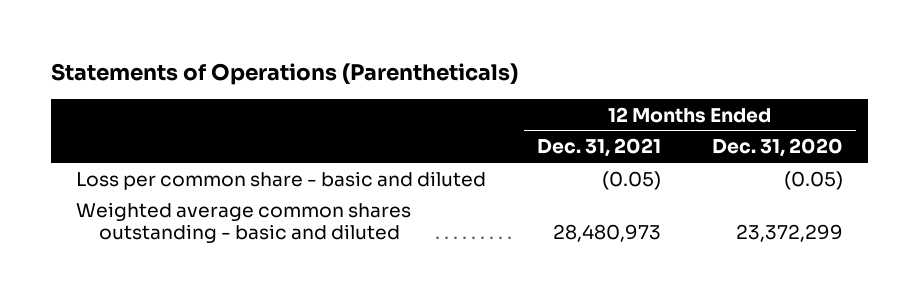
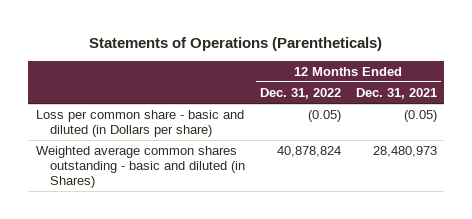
- | 12 Months Ended Dec. 31, 2021 | 12 Months Ended Dec. 31, 2020
+ | 12 Months Ended Dec. 31, 2022 | 12 Months Ended Dec. 31, 2021
- Loss per common share - basic and diluted | (0.05) | (0.05)
- Weighted average common shares outstanding - basic and diluted | 28,480,973 | 23,372,299
+ Loss per common share - basic and diluted (in Dollars per share) | (0.05) | (0.05)
+ Weighted average common shares outstanding - basic and diluted (in Shares) | 40,878,824 | 28,480,973

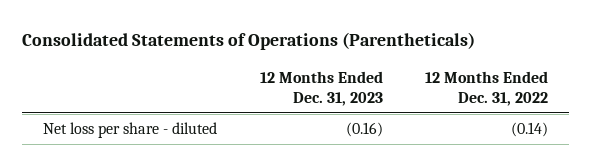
- Statements of Operations (Parentheticals)
+ Consolidated Statements of Operations (Parentheticals)
- | 12 Months Ended Dec. 31, 2022 | 12 Months Ended Dec. 31, 2021
+ | 12 Months Ended Dec. 31, 2023 | 12 Months Ended Dec. 31, 2022
- Loss per common share - basic and diluted (in Dollars per share) | (0.05) | (0.05)
- Weighted average common shares outstanding - basic and diluted (in Shares) | 40,878,824 | 28,480,973
+ Net loss per share - diluted | (0.16) | (0.14)

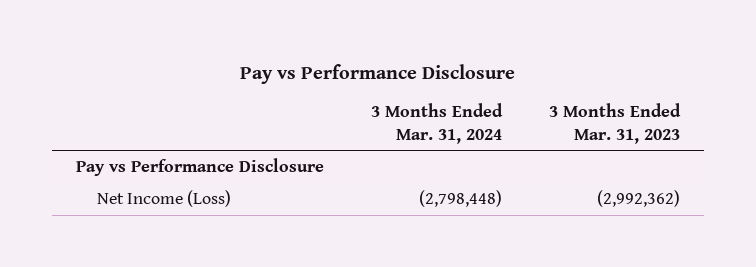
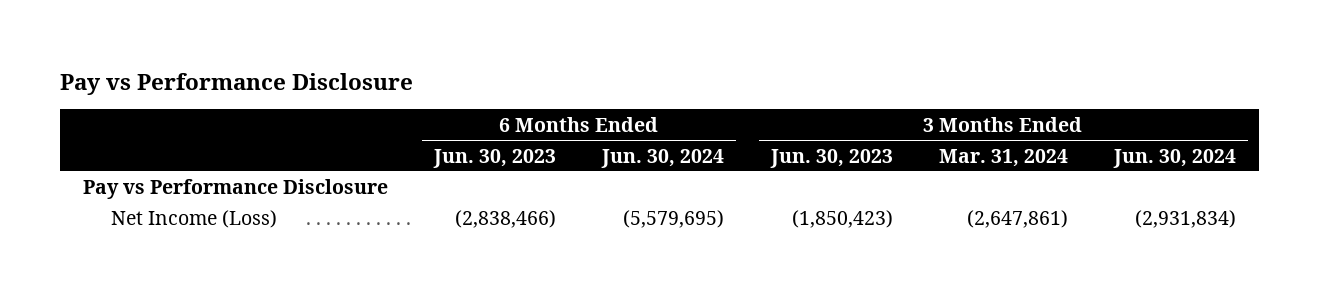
- | 3 Months Ended Mar. 31, 2024 | 3 Months Ended Mar. 31, 2023
+ | 6 Months Ended Jun. 30, 2023 | 6 Months Ended Jun. 30, 2024 | 3 Months Ended Jun. 30, 2023 | 3 Months Ended Mar. 31, 2024 | 3 Months Ended Jun. 30, 2024
- Net Income (Loss) | (2,798,448) | (2,992,362)
+ Net Income (Loss) | (2,838,466) | (5,579,695) | (1,850,423) | (2,647,861) | (2,931,834)

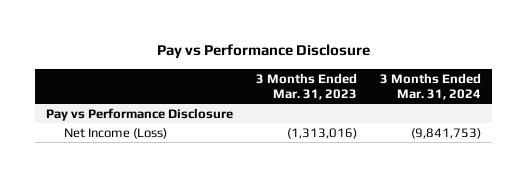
- | 6 Months Ended Jun. 30, 2023 | 6 Months Ended Jun. 30, 2024 | 3 Months Ended Jun. 30, 2023 | 3 Months Ended Mar. 31, 2024 | 3 Months Ended Jun. 30, 2024
+ | 3 Months Ended Mar. 31, 2023 | 3 Months Ended Mar. 31, 2024
- Net Income (Loss) | (2,838,466) | (5,579,695) | (1,850,423) | (2,647,861) | (2,931,834)
+ Net Income (Loss) | (1,313,016) | (9,841,753)

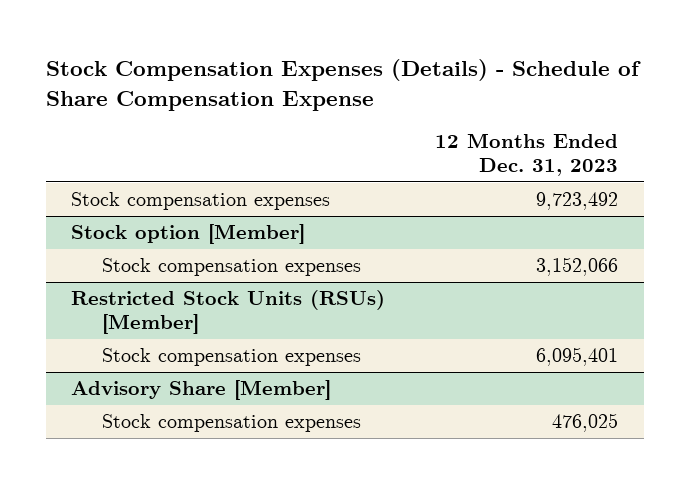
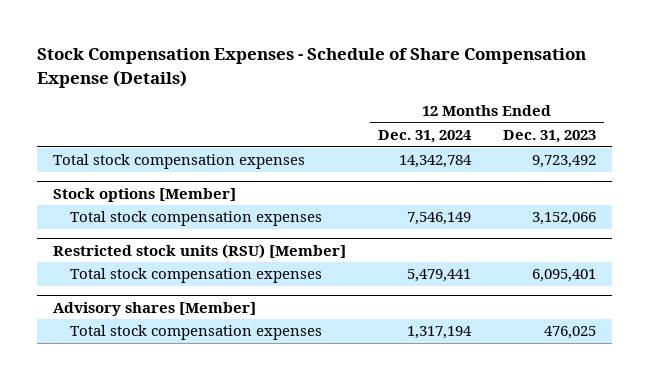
- Stock Compensation Expenses (Details) - Schedule of Share Compensation Expense
+ Stock Compensation Expenses - Schedule of Share Compensation Expense (Details)
- | 12 Months Ended Dec. 31, 2023
+ | 12 Months Ended Dec. 31, 2024 | 12 Months Ended Dec. 31, 2023
- Stock compensation expenses | 9,723,492
- Stock option [Member]
- Stock compensation expenses | 3,152,066
- Restricted Stock Units (RSUs) [Member]
- Stock compensation expenses | 6,095,401
- Advisory Share [Member]
- Stock compensation expenses | 476,025
+ Total stock compensation expenses | 14,342,784 | 9,723,492
+ Stock options [Member]
+ Total stock compensation expenses | 7,546,149 | 3,152,066
+ Restricted stock units (RSU) [Member]
+ Total stock compensation expenses | 5,479,441 | 6,095,401
+ Advisory shares [Member]
+ Total stock compensation expenses | 1,317,194 | 476,025

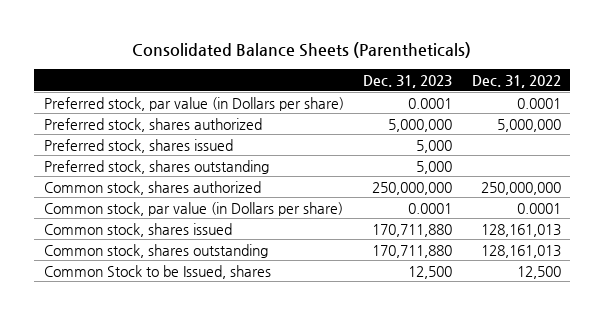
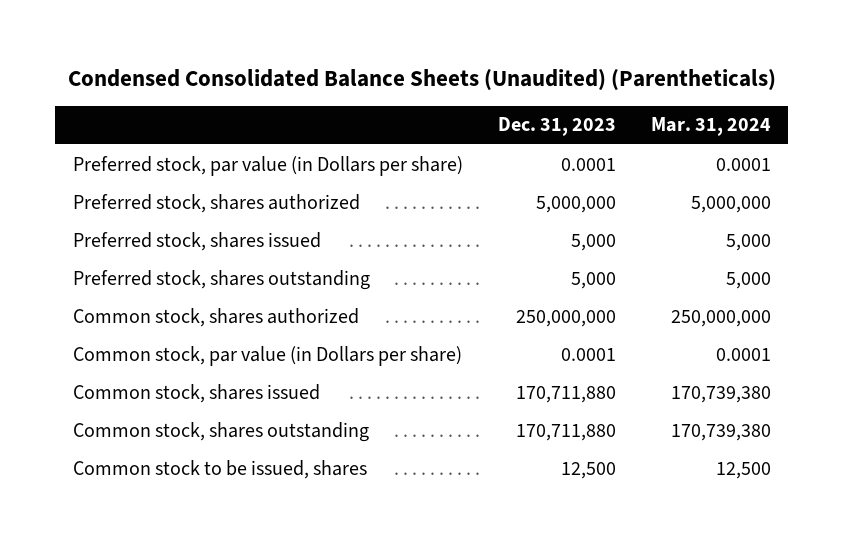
- Consolidated Balance Sheets (Parentheticals)
+ Condensed Consolidated Balance Sheets (Unaudited) (Parentheticals)
- | Dec. 31, 2023 | Dec. 31, 2022
+ | Dec. 31, 2023 | Mar. 31, 2024
- Common Stock to be Issued, shares | 12,500 | 12,500
+ Common stock to be issued, shares | 12,500 | 12,500

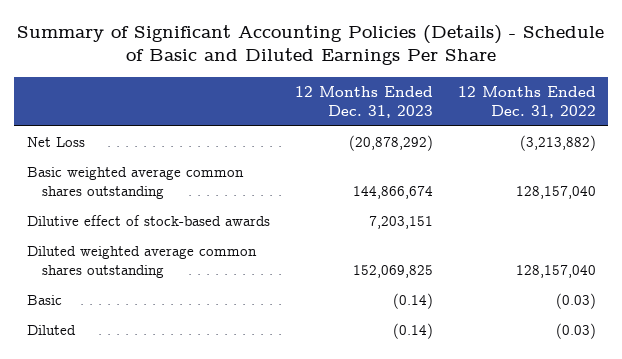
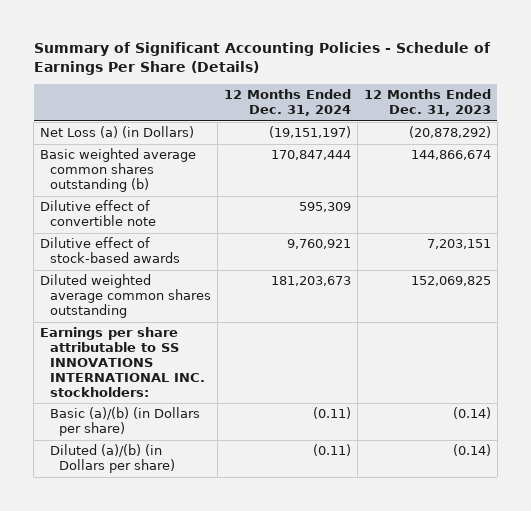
- Summary of Significant Accounting Policies (Details) - Schedule of Basic and Diluted Earnings Per Share
+ Summary of Significant Accounting Policies - Schedule of Earnings Per Share (Details)
- | 12 Months Ended Dec. 31, 2023 | 12 Months Ended Dec. 31, 2022
+ | 12 Months Ended Dec. 31, 2024 | 12 Months Ended Dec. 31, 2023
- Net Loss | (20,878,292) | (3,213,882)
- Basic weighted average common shares outstanding | 144,866,674 | 128,157,040
+ Net Loss (a) (in Dollars) | (19,151,197) | (20,878,292)
+ Basic weighted average common shares outstanding (b) | 170,847,444 | 144,866,674
+ Dilutive effect of convertible note | 595,309 |
- Basic | (0.14) | (0.03)
- Diluted | (0.14) | (0.03)
+ Earnings per share attributable to SS INNOVATIONS INTERNATIONAL INC. stockholders:
+ Basic (a)/(b) (in Dollars per share) | (0.11) | (0.14)
+ Diluted (a)/(b) (in Dollars per share) | (0.11) | (0.14)

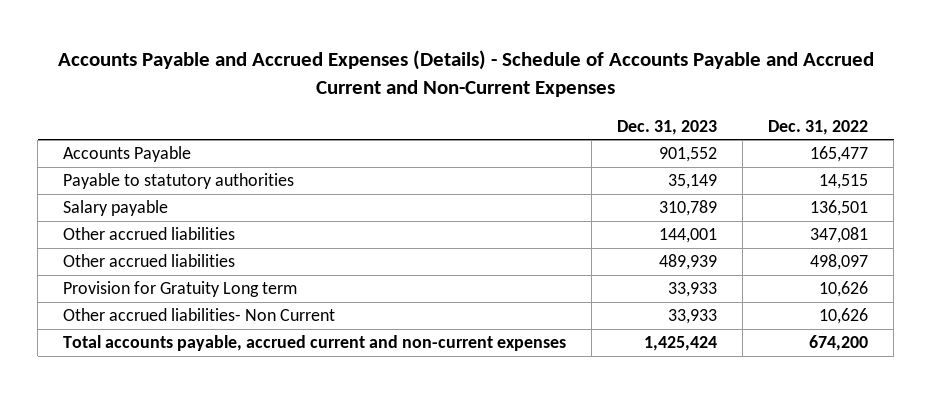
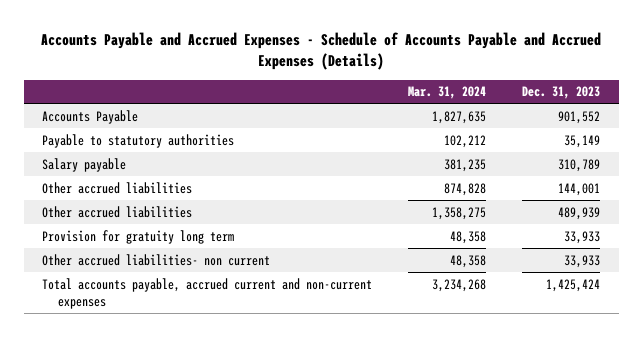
- Accounts Payable and Accrued Expenses (Details) - Schedule of Accounts Payable and Accrued Current and Non-Current Expenses
+ Accounts Payable and Accrued Expenses - Schedule of Accounts Payable and Accrued Expenses (Details)
- | Dec. 31, 2023 | Dec. 31, 2022
+ | Mar. 31, 2024 | Dec. 31, 2023
- Provision for Gratuity Long term | 33,933 | 10,626
- Other accrued liabilities- Non Current | 33,933 | 10,626
+ Provision for gratuity long term | 48,358 | 33,933
+ Other accrued liabilities- non current | 48,358 | 33,933

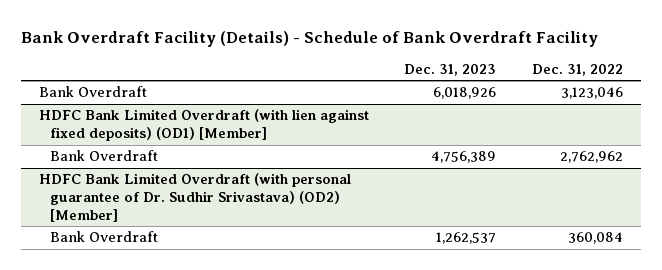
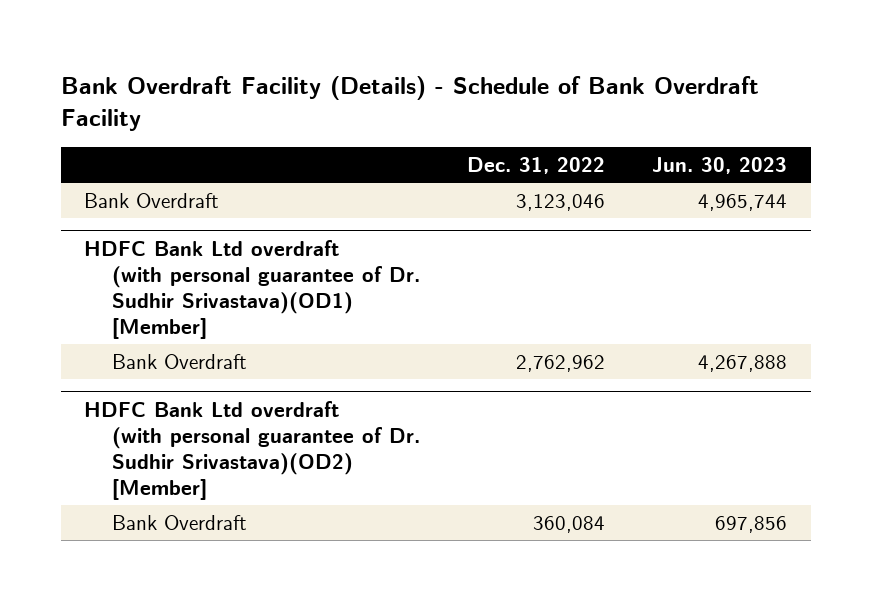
- | Dec. 31, 2023 | Dec. 31, 2022
+ | Dec. 31, 2022 | Jun. 30, 2023
- HDFC Bank Limited Overdraft (with lien against fixed deposits) (OD1) [Member]
+ HDFC Bank Ltd overdraft (with personal guarantee of Dr. Sudhir Srivastava)(OD1) [Member]
- HDFC Bank Limited Overdraft (with personal guarantee of Dr. Sudhir Srivastava) (OD2) [Member]
+ HDFC Bank Ltd overdraft (with personal guarantee of Dr. Sudhir Srivastava)(OD2) [Member]

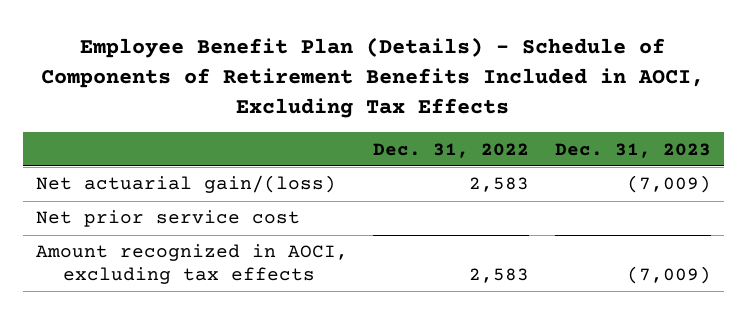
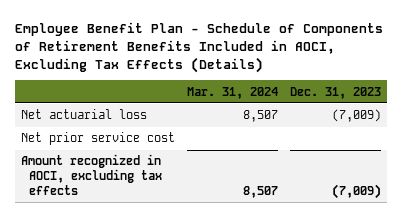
- Employee Benefit Plan (Details) - Schedule of Components of Retirement Benefits Included in AOCI, Excluding Tax Effects
+ Employee Benefit Plan - Schedule of Components of Retirement Benefits Included in AOCI, Excluding Tax Effects (Details)
- | Dec. 31, 2022 | Dec. 31, 2023
+ | Mar. 31, 2024 | Dec. 31, 2023
- Net actuarial gain/(loss) | 2,583 | (7,009)
+ Net actuarial loss | 8,507 | (7,009)

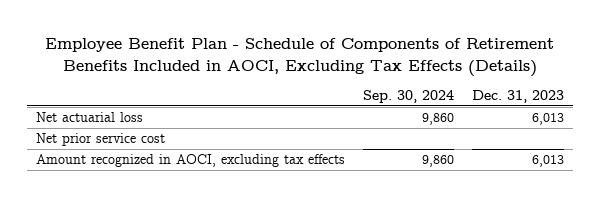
- | Mar. 31, 2024 | Dec. 31, 2023
+ | Sep. 30, 2024 | Dec. 31, 2023
- Net actuarial loss | 8,507 | (7,009)
+ Net actuarial loss | 9,860 | 6,013
- Amount recognized in AOCI, excluding tax effects | 8,507 | (7,009)
+ Amount recognized in AOCI, excluding tax effects | 9,860 | 6,013

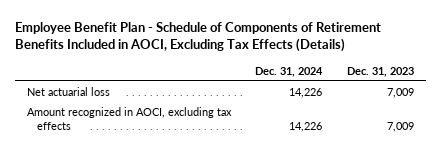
- | Sep. 30, 2024 | Dec. 31, 2023
+ | Dec. 31, 2024 | Dec. 31, 2023
- Net actuarial loss | 9,860 | 6,013
- Net prior service cost
- Amount recognized in AOCI, excluding tax effects | 9,860 | 6,013
+ Net actuarial loss | 14,226 | 7,009
+ Amount recognized in AOCI, excluding tax effects | 14,226 | 7,009

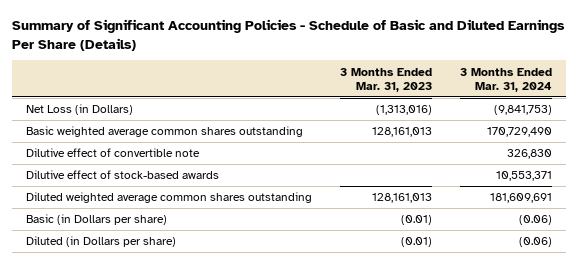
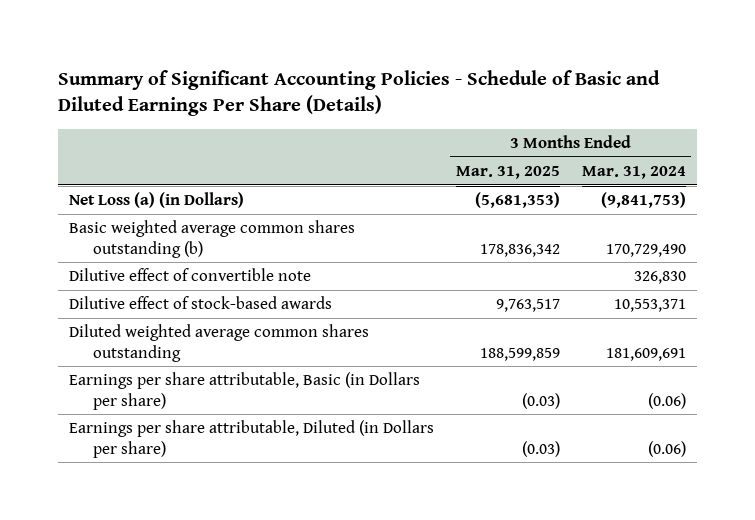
- | 3 Months Ended Mar. 31, 2023 | 3 Months Ended Mar. 31, 2024
+ | 3 Months Ended Mar. 31, 2025 | 3 Months Ended Mar. 31, 2024
- Net Loss (in Dollars) | (1,313,016) | (9,841,753)
- Basic weighted average common shares outstanding | 128,161,013 | 170,729,490
+ Net Loss (a) (in Dollars) | (5,681,353) | (9,841,753)
+ Basic weighted average common shares outstanding (b) | 178,836,342 | 170,729,490
- Basic (in Dollars per share) | (0.01) | (0.06)
- Diluted (in Dollars per share) | (0.01) | (0.06)
+ Earnings per share attributable, Basic (in Dollars per share) | (0.03) | (0.06)
+ Earnings per share attributable, Diluted (in Dollars per share) | (0.03) | (0.06)

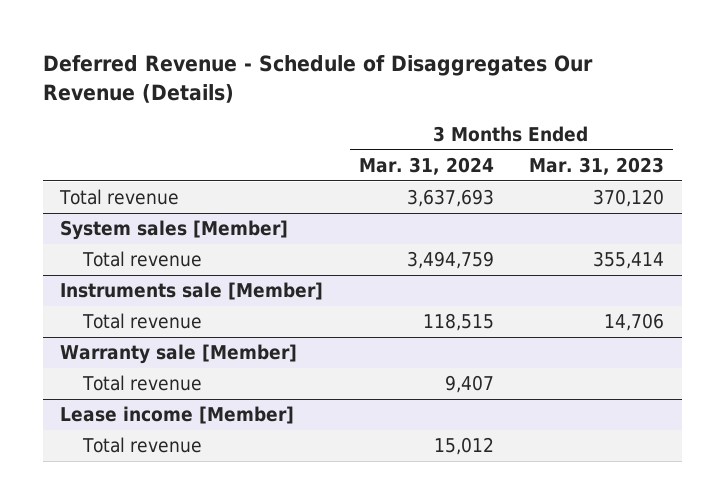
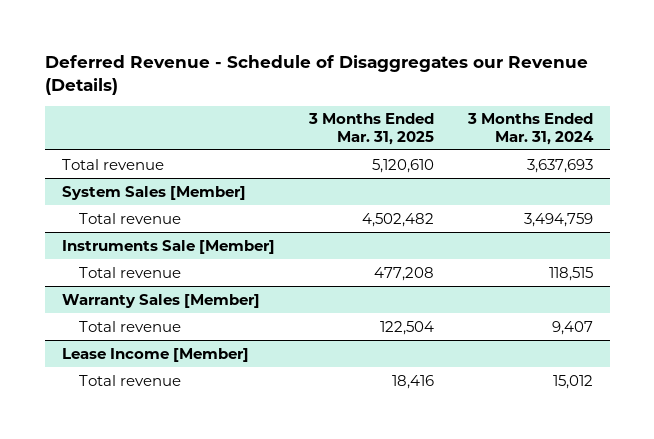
- Deferred Revenue - Schedule of Disaggregates Our Revenue (Details)
+ Deferred Revenue - Schedule of Disaggregates our Revenue (Details)
- | 3 Months Ended Mar. 31, 2024 | 3 Months Ended Mar. 31, 2023
+ | 3 Months Ended Mar. 31, 2025 | 3 Months Ended Mar. 31, 2024
- System sales [Member]
+ System Sales [Member]
- Instruments sale [Member]
+ Instruments Sale [Member]
- Warranty sale [Member]
+ Warranty Sales [Member]
- Lease income [Member]
+ Lease Income [Member]

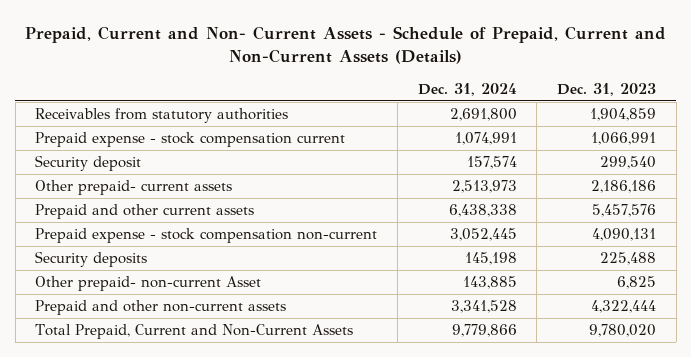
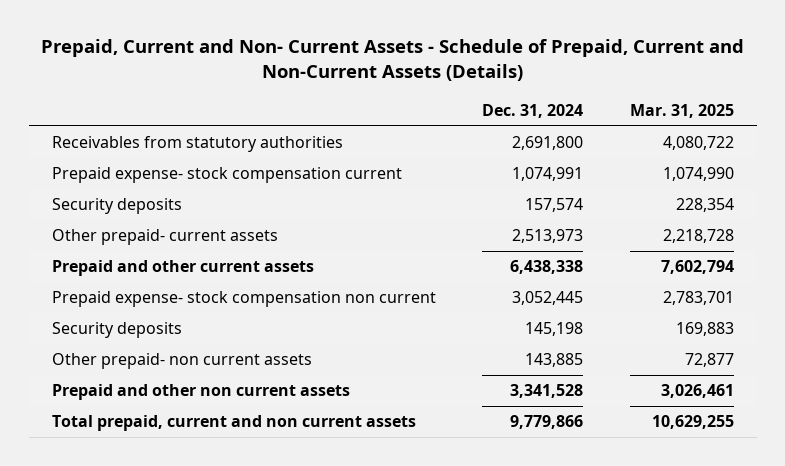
- | Dec. 31, 2024 | Dec. 31, 2023
+ | Dec. 31, 2024 | Mar. 31, 2025
- Prepaid expense - stock compensation current | 1,074,991 | 1,066,991
- Security deposit | 157,574 | 299,540
+ Prepaid expense- stock compensation current | 1,074,991 | 1,074,990
+ Security deposits | 157,574 | 228,354
- Prepaid expense - stock compensation non-current | 3,052,445 | 4,090,131
+ Prepaid expense- stock compensation non current | 3,052,445 | 2,783,701
- Other prepaid- non-current Asset | 143,885 | 6,825
- Prepaid and other non-current assets | 3,341,528 | 4,322,444
- Total Prepaid, Current and Non-Current Assets | 9,779,866 | 9,780,020
+ Other prepaid- non current assets | 143,885 | 72,877
+ Prepaid and other non current assets | 3,341,528 | 3,026,461
+ Total prepaid, current and non current assets | 9,779,866 | 10,629,255

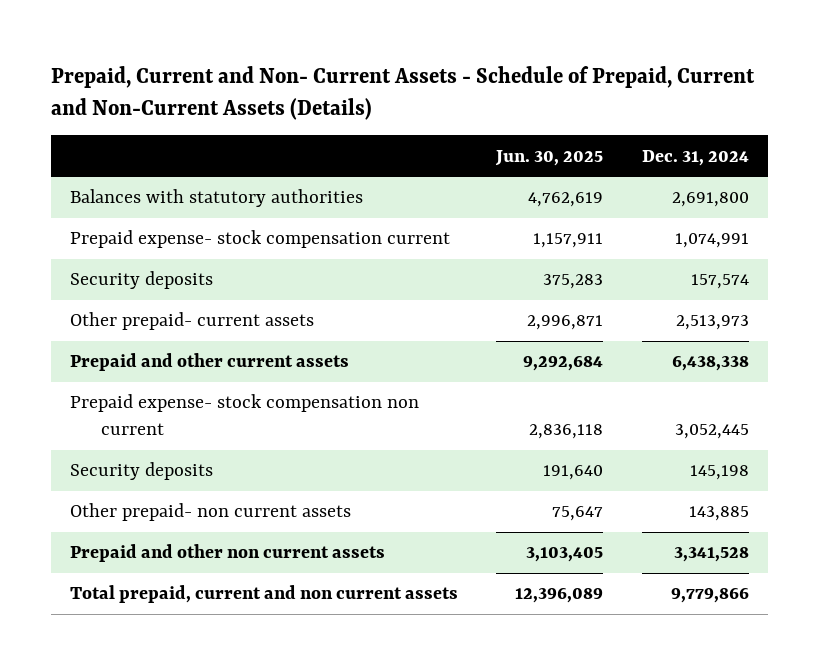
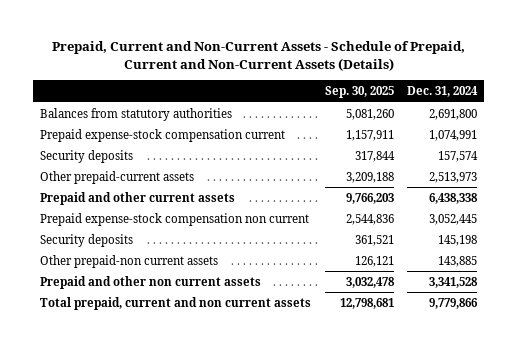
- Prepaid, Current and Non- Current Assets - Schedule of Prepaid, Current and Non-Current Assets (Details)
+ Prepaid, Current and Non-Current Assets - Schedule of Prepaid, Current and Non-Current Assets (Details)
- | Jun. 30, 2025 | Dec. 31, 2024
+ | Sep. 30, 2025 | Dec. 31, 2024
- Balances with statutory authorities | 4,762,619 | 2,691,800
- Prepaid expense- stock compensation current | 1,157,911 | 1,074,991
+ Balances from statutory authorities | 5,081,260 | 2,691,800
+ Prepaid expense-stock compensation current | 1,157,911 | 1,074,991
- Other prepaid- current assets | 2,996,871 | 2,513,973
+ Other prepaid-current assets | 3,209,188 | 2,513,973
- Prepaid expense- stock compensation non current | 2,836,118 | 3,052,445
+ Prepaid expense-stock compensation non current | 2,544,836 | 3,052,445
- Other prepaid- non current assets | 75,647 | 143,885
+ Other prepaid-non current assets | 126,121 | 143,885

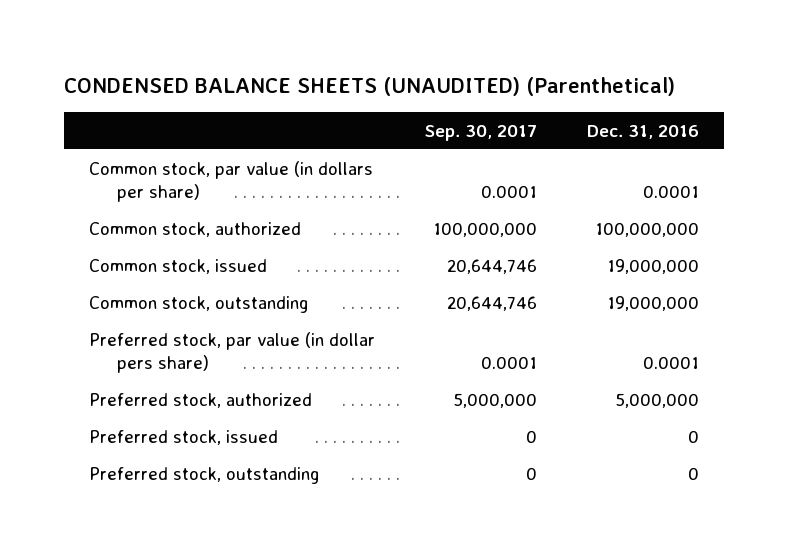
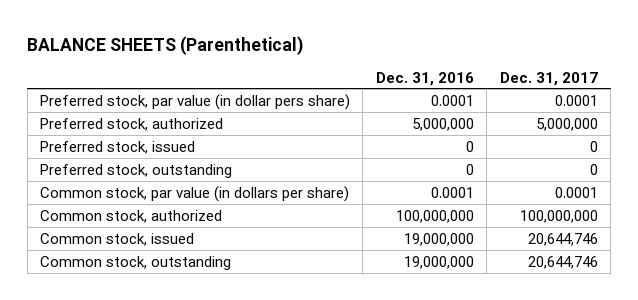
- CONDENSED BALANCE SHEETS (UNAUDITED) (Parenthetical)
+ BALANCE SHEETS (Parenthetical)
- | Sep. 30, 2017 | Dec. 31, 2016
+ | Dec. 31, 2016 | Dec. 31, 2017
moved down: Common stock, par value (in dollars per share) | 0.0001 | 0.0001
moved down: Common stock, authorized | 100,000,000 | 100,000,000
moved down: Common stock, issued | 19,000,000 | 20,644,746
moved down: Common stock, outstanding | 19,000,000 | 20,644,746

